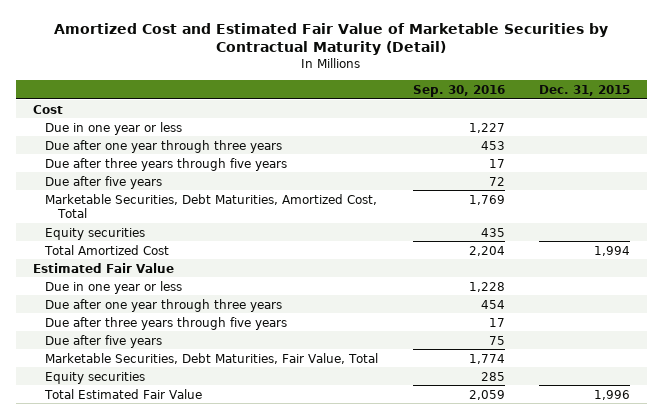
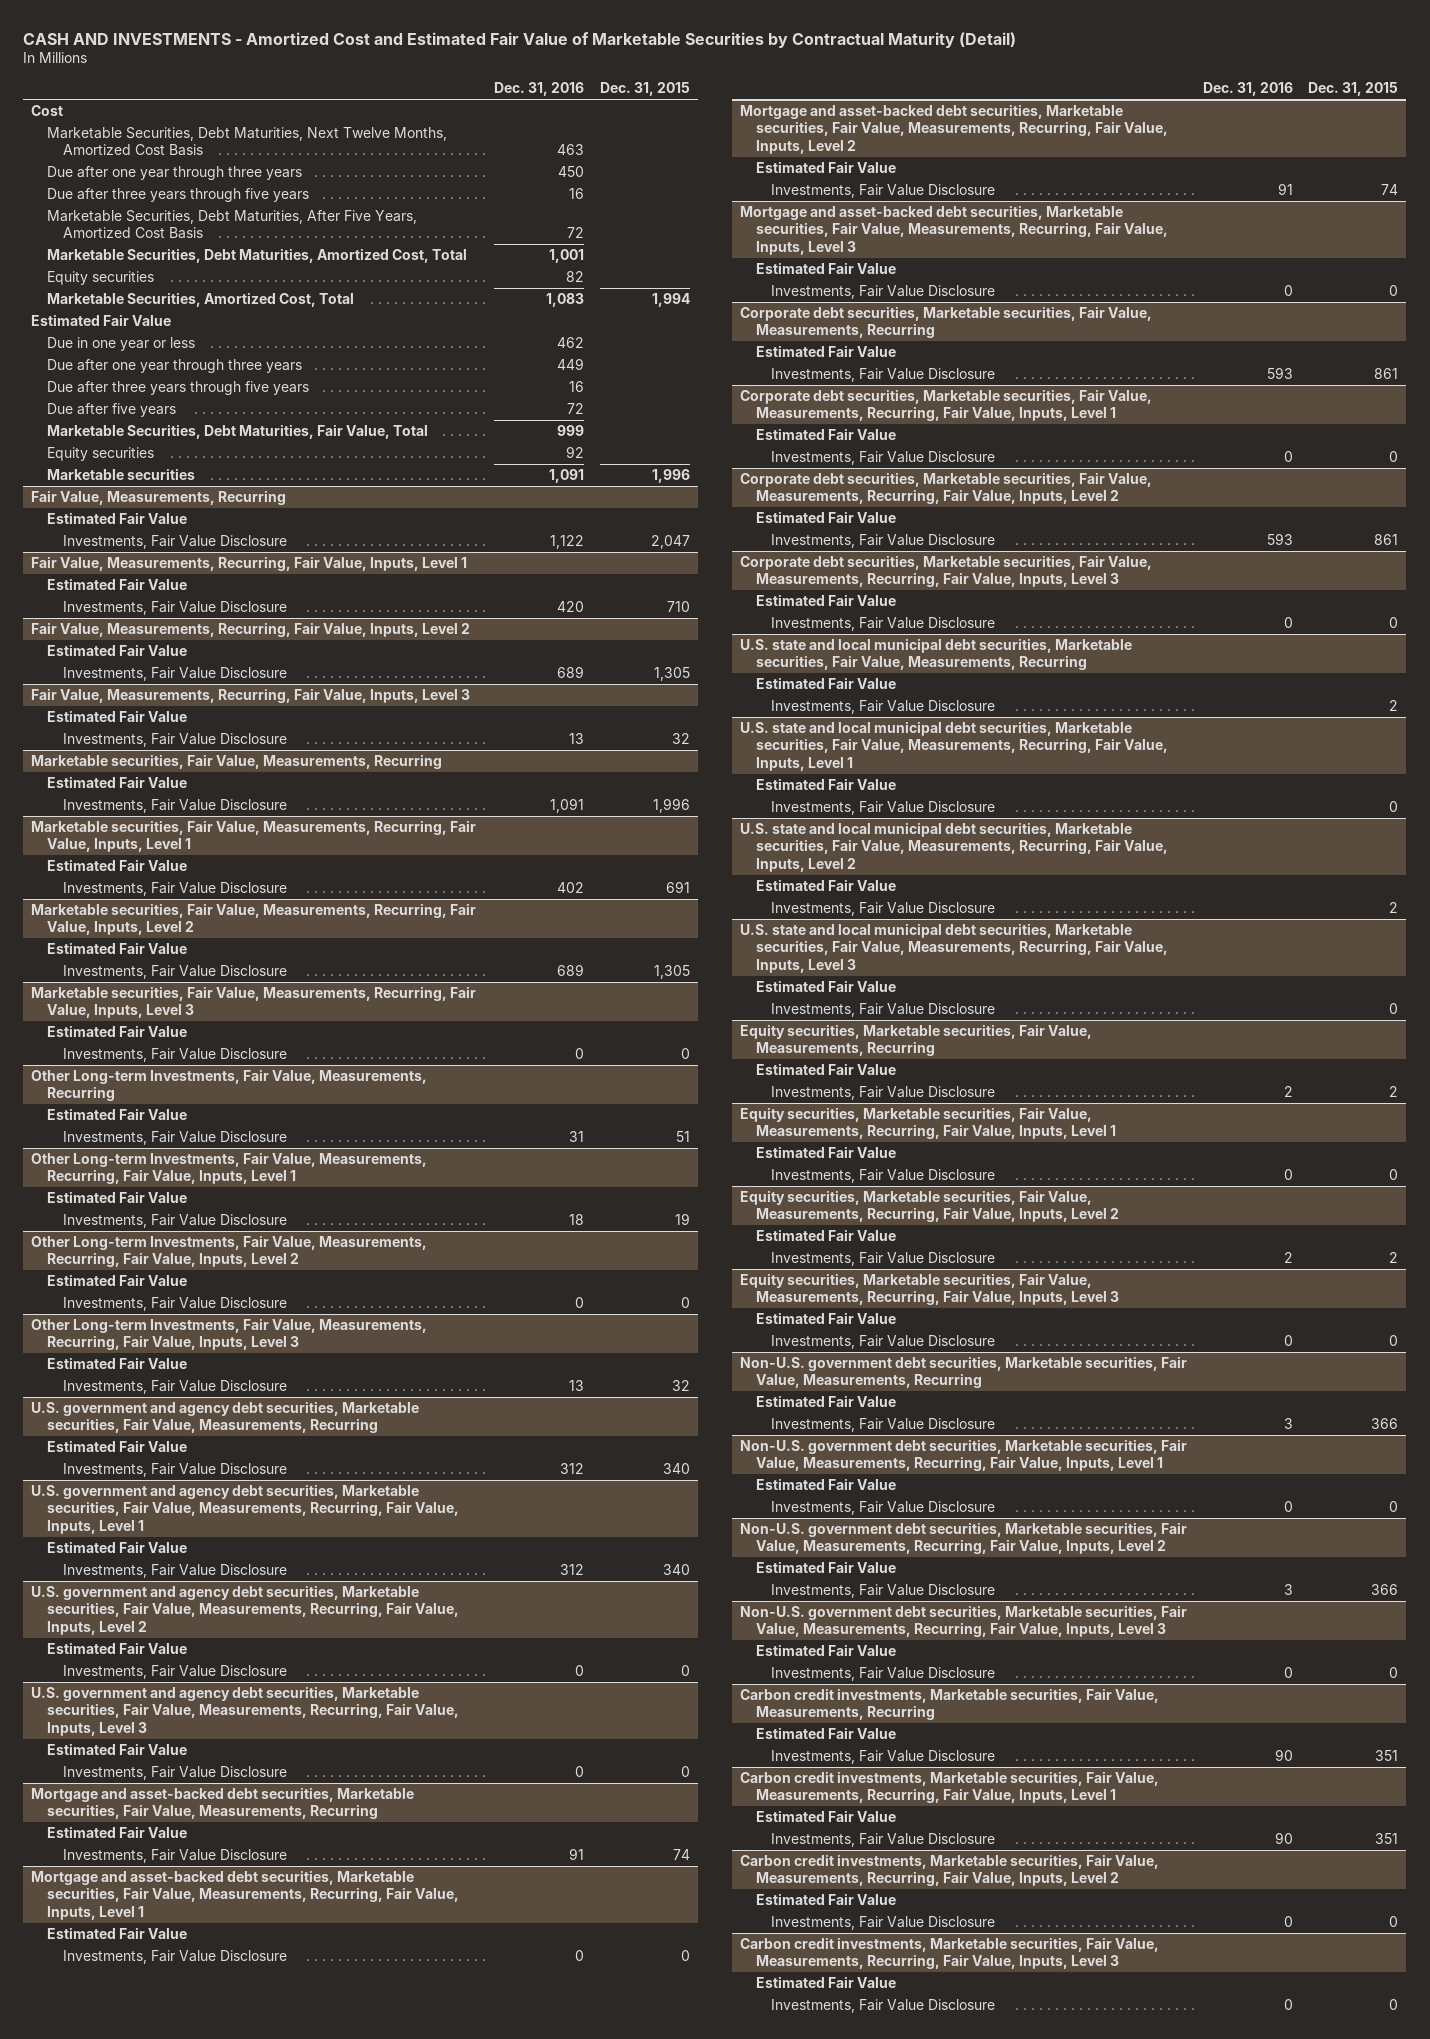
- Amortized Cost and Estimated Fair Value of Marketable Securities by Contractual Maturity (Detail)
+ CASH AND INVESTMENTS - Amortized Cost and Estimated Fair Value of Marketable Securities by Contractual Maturity (Detail)
- | Sep. 30, 2016 | Dec. 31, 2015
+ | Dec. 31, 2016 | Dec. 31, 2015
- Due in one year or less | 1,227 |
+ Marketable Securities, Debt Maturities, Next Twelve Months, Amortized Cost Basis | 463 |
- Due after five years | 72 |
+ Marketable Securities, Debt Maturities, After Five Years, Amortized Cost Basis | 72 |
- Total Amortized Cost | 2,204 | 1,994
+ Marketable Securities, Amortized Cost, Total | 1,083 | 1,994
- Total Estimated Fair Value | 2,059 | 1,996
+ Marketable securities | 1,091 | 1,996
+ Fair Value, Measurements, Recurring
+ Estimated Fair Value
+ Investments, Fair Value Disclosure | 1,122 | 2,047
+ Fair Value, Measurements, Recurring, Fair Value, Inputs, Level 1
+ Estimated Fair Value
+ Investments, Fair Value Disclosure | 420 | 710
+ Fair Value, Measurements, Recurring, Fair Value, Inputs, Level 2
+ Estimated Fair Value
+ Investments, Fair Value Disclosure | 689 | 1,305
+ Fair Value, Measurements, Recurring, Fair Value, Inputs, Level 3
+ Estimated Fair Value
+ Investments, Fair Value Disclosure | 13 | 32
+ Marketable securities, Fair Value, Measurements, Recurring
+ Estimated Fair Value
+ Investments, Fair Value Disclosure | 1,091 | 1,996
+ Marketable securities, Fair Value, Measurements, Recurring, Fair Value, Inputs, Level 1
+ Estimated Fair Value
+ Investments, Fair Value Disclosure | 402 | 691
+ Marketable securities, Fair Value, Measurements, Recurring, Fair Value, Inputs, Level 2
+ Estimated Fair Value
+ Investments, Fair Value Disclosure | 689 | 1,305
+ Marketable securities, Fair Value, Measurements, Recurring, Fair Value, Inputs, Level 3
+ Estimated Fair Value
+ Investments, Fair Value Disclosure | 0 | 0
+ Other Long-term Investments, Fair Value, Measurements, Recurring
+ Estimated Fair Value
+ Investments, Fair Value Disclosure | 31 | 51
+ Other Long-term Investments, Fair Value, Measurements, Recurring, Fair Value, Inputs, Level 1
+ Estimated Fair Value
+ Investments, Fair Value Disclosure | 18 | 19
+ Other Long-term Investments, Fair Value, Measurements, Recurring, Fair Value, Inputs, Level 2
+ Estimated Fair Value
+ Investments, Fair Value Disclosure | 0 | 0
+ Other Long-term Investments, Fair Value, Measurements, Recurring, Fair Value, Inputs, Level 3
+ Estimated Fair Value
+ Investments, Fair Value Disclosure | 13 | 32
+ U.S. government and agency debt securities, Marketable securities, Fair Value, Measurements, Recurring
+ Estimated Fair Value
+ Investments, Fair Value Disclosure | 312 | 340
+ U.S. government and agency debt securities, Marketable securities, Fair Value, Measurements, Recurring, Fair Value, Inputs, Level 1
+ Estimated Fair Value
+ Investments, Fair Value Disclosure | 312 | 340
+ U.S. government and agency debt securities, Marketable securities, Fair Value, Measurements, Recurring, Fair Value, Inputs, Level 2
+ Estimated Fair Value
+ Investments, Fair Value Disclosure | 0 | 0
+ U.S. government and agency debt securities, Marketable securities, Fair Value, Measurements, Recurring, Fair Value, Inputs, Level 3
+ Estimated Fair Value
+ Investments, Fair Value Disclosure | 0 | 0
+ Mortgage and asset-backed debt securities, Marketable securities, Fair Value, Measurements, Recurring
+ Estimated Fair Value
+ Investments, Fair Value Disclosure | 91 | 74
+ Mortgage and asset-backed debt securities, Marketable securities, Fair Value, Measurements, Recurring, Fair Value, Inputs, Level 1
+ Estimated Fair Value
+ Investments, Fair Value Disclosure | 0 | 0
+ Mortgage and asset-backed debt securities, Marketable securities, Fair Value, Measurements, Recurring, Fair Value, Inputs, Level 2
+ Estimated Fair Value
+ Investments, Fair Value Disclosure | 91 | 74
+ Mortgage and asset-backed debt securities, Marketable securities, Fair Value, Measurements, Recurring, Fair Value, Inputs, Level 3
+ Estimated Fair Value
+ Investments, Fair Value Disclosure | 0 | 0
+ Corporate debt securities, Marketable securities, Fair Value, Measurements, Recurring
+ Estimated Fair Value
+ Investments, Fair Value Disclosure | 593 | 861
+ Corporate debt securities, Marketable securities, Fair Value, Measurements, Recurring, Fair Value, Inputs, Level 1
+ Estimated Fair Value
+ Investments, Fair Value Disclosure | 0 | 0
+ Corporate debt securities, Marketable securities, Fair Value, Measurements, Recurring, Fair Value, Inputs, Level 2
+ Estimated Fair Value
+ Investments, Fair Value Disclosure | 593 | 861
+ Corporate debt securities, Marketable securities, Fair Value, Measurements, Recurring, Fair Value, Inputs, Level 3
+ Estimated Fair Value
+ Investments, Fair Value Disclosure | 0 | 0
+ U.S. state and local municipal debt securities, Marketable securities, Fair Value, Measurements, Recurring
+ Estimated Fair Value
+ Investments, Fair Value Disclosure | | 2
+ U.S. state and local municipal debt securities, Marketable securities, Fair Value, Measurements, Recurring, Fair Value, Inputs, Level 1
+ Estimated Fair Value
+ Investments, Fair Value Disclosure | | 0
+ U.S. state and local municipal debt securities, Marketable securities, Fair Value, Measurements, Recurring, Fair Value, Inputs, Level 2
+ Estimated Fair Value
+ Investments, Fair Value Disclosure | | 2
+ U.S. state and local municipal debt securities, Marketable securities, Fair Value, Measurements, Recurring, Fair Value, Inputs, Level 3
+ Estimated Fair Value
+ Investments, Fair Value Disclosure | | 0
+ Equity securities, Marketable securities, Fair Value, Measurements, Recurring
+ Estimated Fair Value
+ Investments, Fair Value Disclosure | 2 | 2
+ Equity securities, Marketable securities, Fair Value, Measurements, Recurring, Fair Value, Inputs, Level 1
+ Estimated Fair Value
+ Investments, Fair Value Disclosure | 0 | 0
+ Equity securities, Marketable securities, Fair Value, Measurements, Recurring, Fair Value, Inputs, Level 2
+ Estimated Fair Value
+ Investments, Fair Value Disclosure | 2 | 2
+ Equity securities, Marketable securities, Fair Value, Measurements, Recurring, Fair Value, Inputs, Level 3
+ Estimated Fair Value
+ Investments, Fair Value Disclosure | 0 | 0
+ Non-U.S. government debt securities, Marketable securities, Fair Value, Measurements, Recurring
+ Estimated Fair Value
+ Investments, Fair Value Disclosure | 3 | 366
+ Non-U.S. government debt securities, Marketable securities, Fair Value, Measurements, Recurring, Fair Value, Inputs, Level 1
+ Estimated Fair Value
+ Investments, Fair Value Disclosure | 0 | 0
+ Non-U.S. government debt securities, Marketable securities, Fair Value, Measurements, Recurring, Fair Value, Inputs, Level 2
+ Estimated Fair Value
+ Investments, Fair Value Disclosure | 3 | 366
+ Non-U.S. government debt securities, Marketable securities, Fair Value, Measurements, Recurring, Fair Value, Inputs, Level 3
+ Estimated Fair Value
+ Investments, Fair Value Disclosure | 0 | 0
+ Carbon credit investments, Marketable securities, Fair Value, Measurements, Recurring
+ Estimated Fair Value
+ Investments, Fair Value Disclosure | 90 | 351
+ Carbon credit investments, Marketable securities, Fair Value, Measurements, Recurring, Fair Value, Inputs, Level 1
+ Estimated Fair Value
+ Investments, Fair Value Disclosure | 90 | 351
+ Carbon credit investments, Marketable securities, Fair Value, Measurements, Recurring, Fair Value, Inputs, Level 2
+ Estimated Fair Value
+ Investments, Fair Value Disclosure | 0 | 0
+ Carbon credit investments, Marketable securities, Fair Value, Measurements, Recurring, Fair Value, Inputs, Level 3
+ Estimated Fair Value
+ Investments, Fair Value Disclosure | 0 | 0

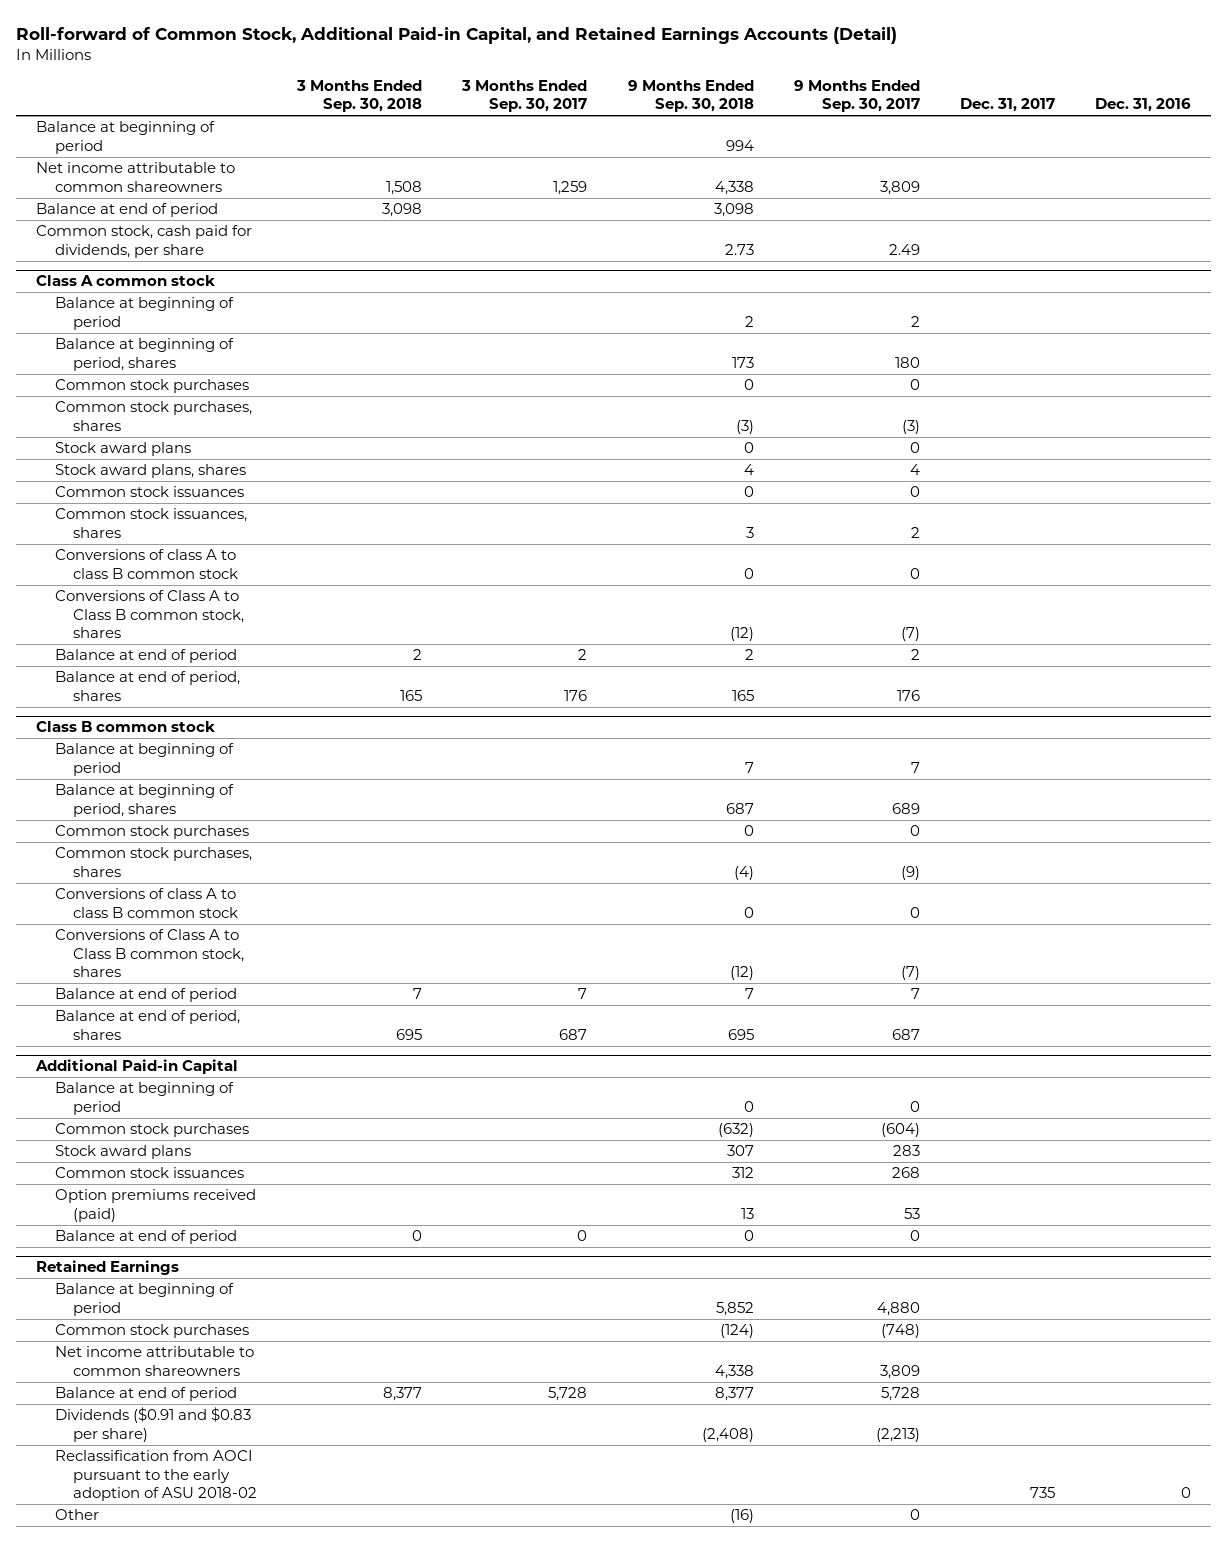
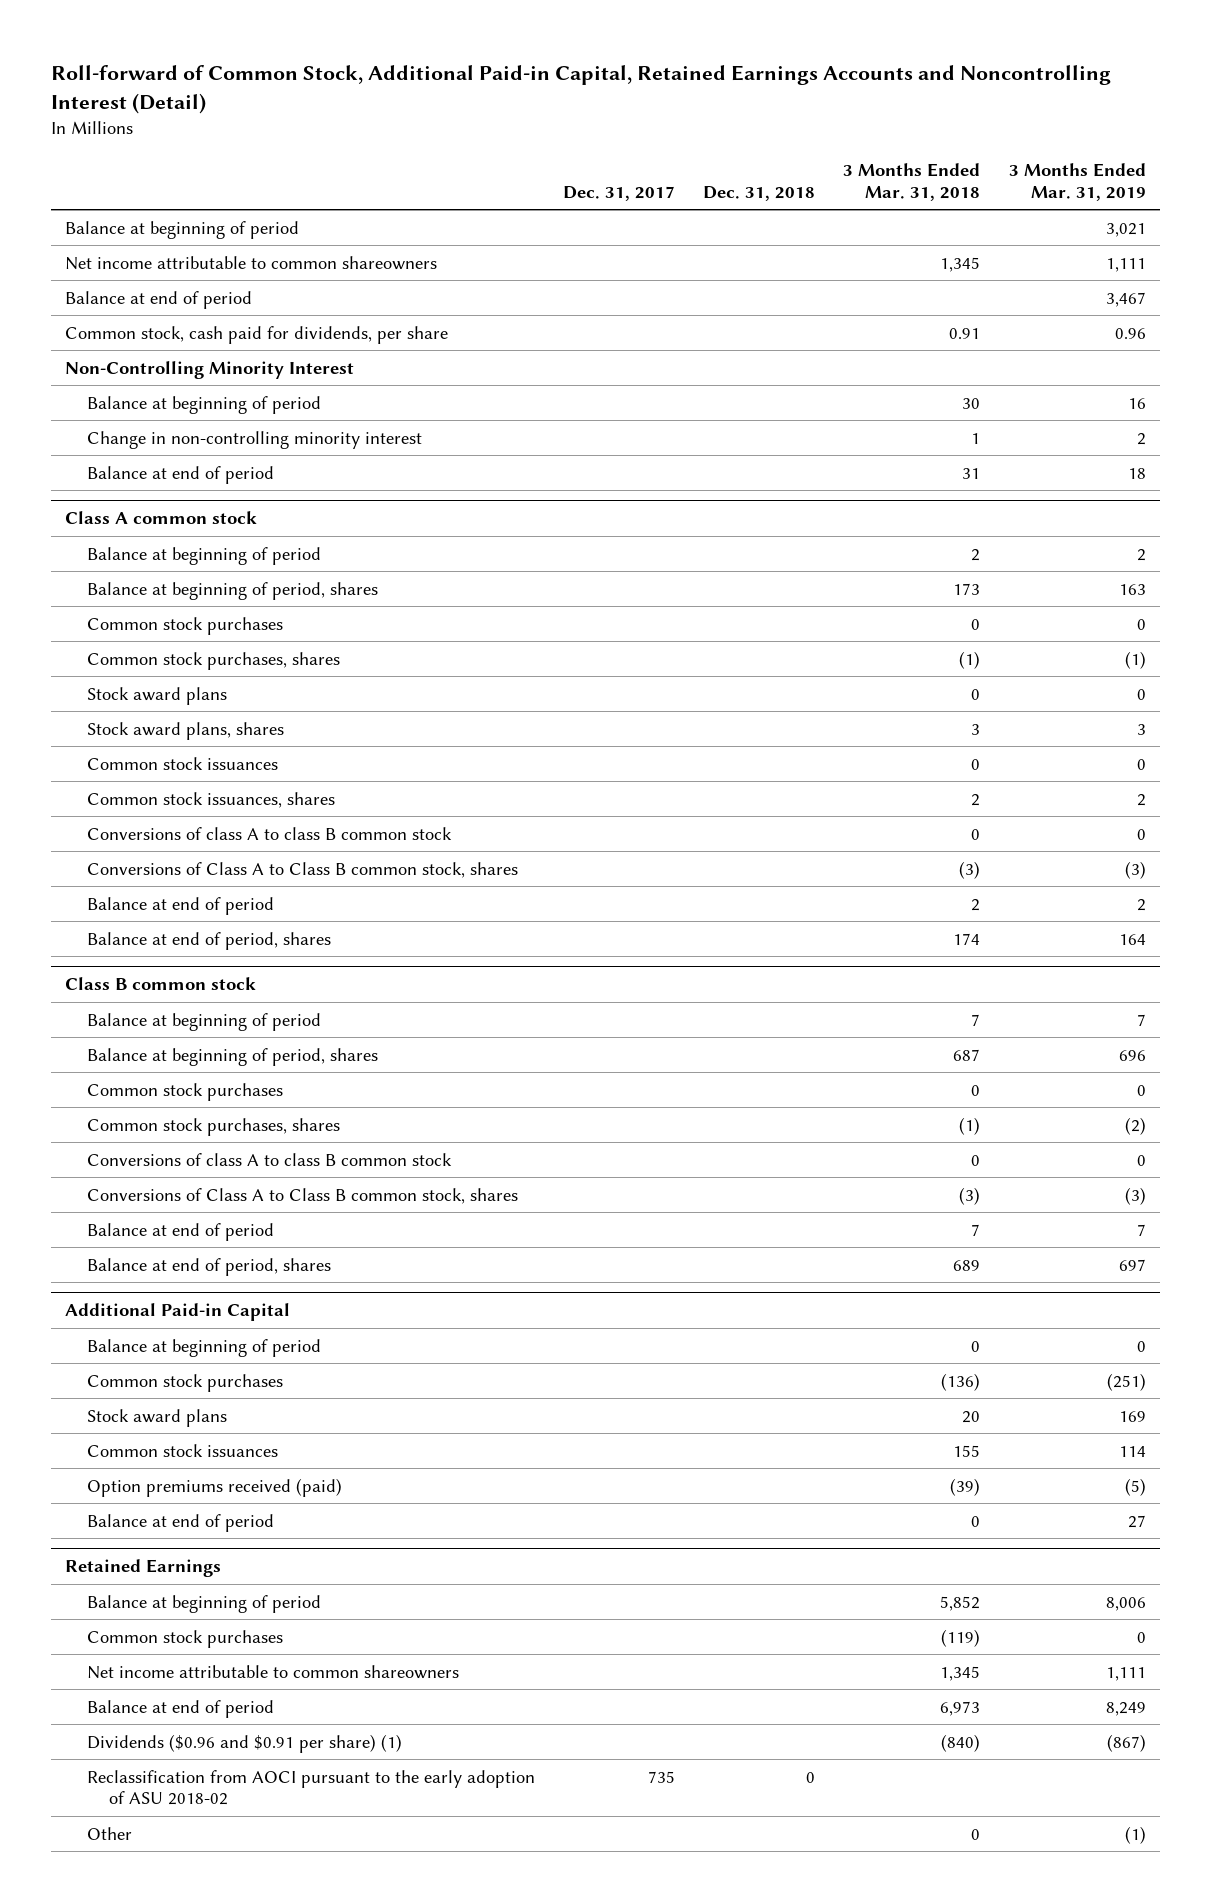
- Roll-forward of Common Stock, Additional Paid-in Capital, and Retained Earnings Accounts (Detail)
+ Roll-forward of Common Stock, Additional Paid-in Capital, Retained Earnings Accounts and Noncontrolling Interest (Detail)
- | 3 Months Ended Sep. 30, 2018 | 3 Months Ended Sep. 30, 2017 | 9 Months Ended Sep. 30, 2018 | 9 Months Ended Sep. 30, 2017 | Dec. 31, 2017 | Dec. 31, 2016
+ | Dec. 31, 2017 | Dec. 31, 2018 | 3 Months Ended Mar. 31, 2018 | 3 Months Ended Mar. 31, 2019
+ Non-Controlling Minority Interest
+ Balance at beginning of period | | | 30 | 16
+ Change in non-controlling minority interest | | | 1 | 2
+ Balance at end of period | | | 31 | 18
@ Retained Earnings
- Dividends ($0.91 and $0.83 per share) | | | (2,408) | (2,213) | |
+ Dividends ($0.96 and $0.91 per share) (1) | | | (840) | (867)

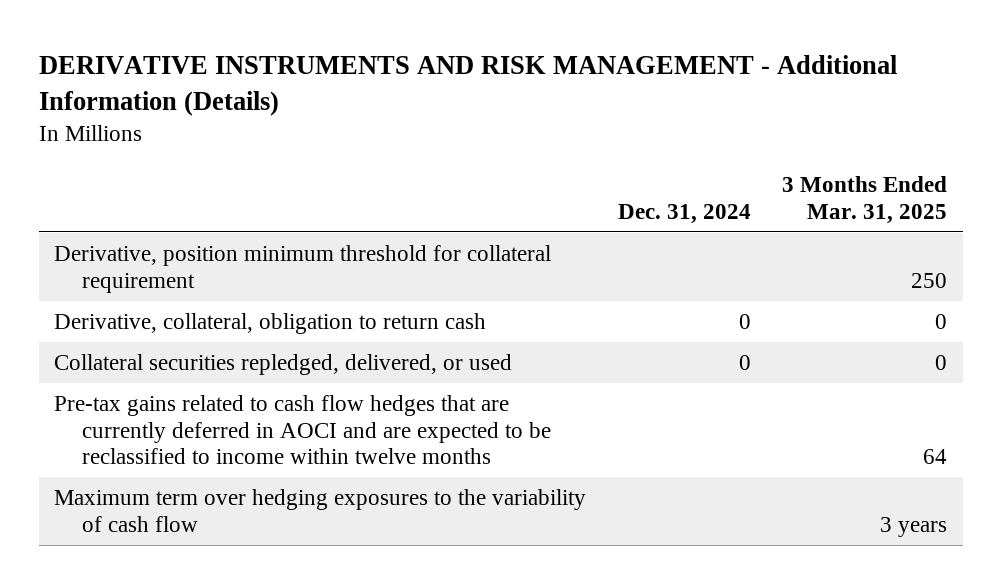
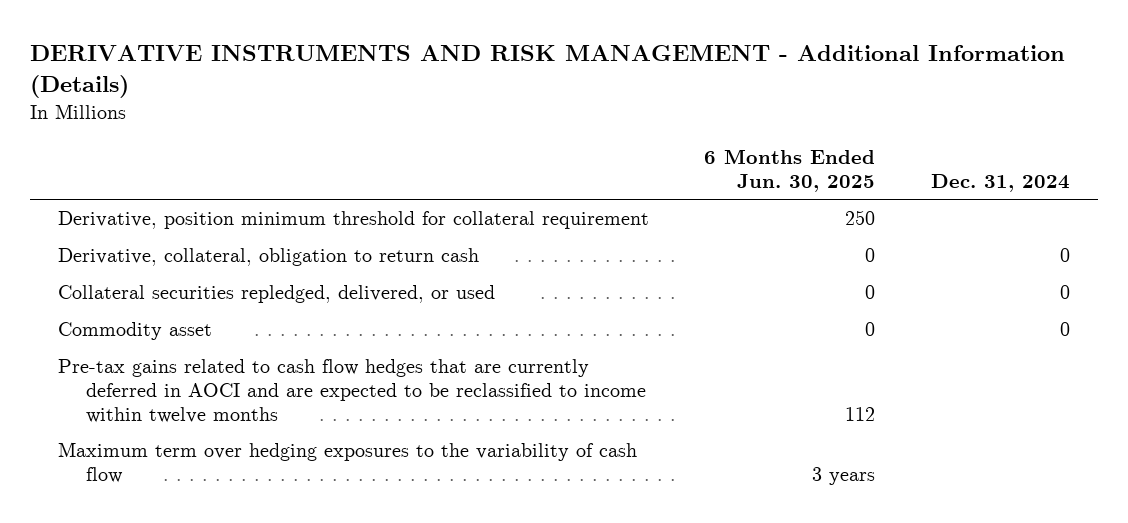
- | Dec. 31, 2024 | 3 Months Ended Mar. 31, 2025
+ | 6 Months Ended Jun. 30, 2025 | Dec. 31, 2024
+ Commodity asset | 0 | 0

